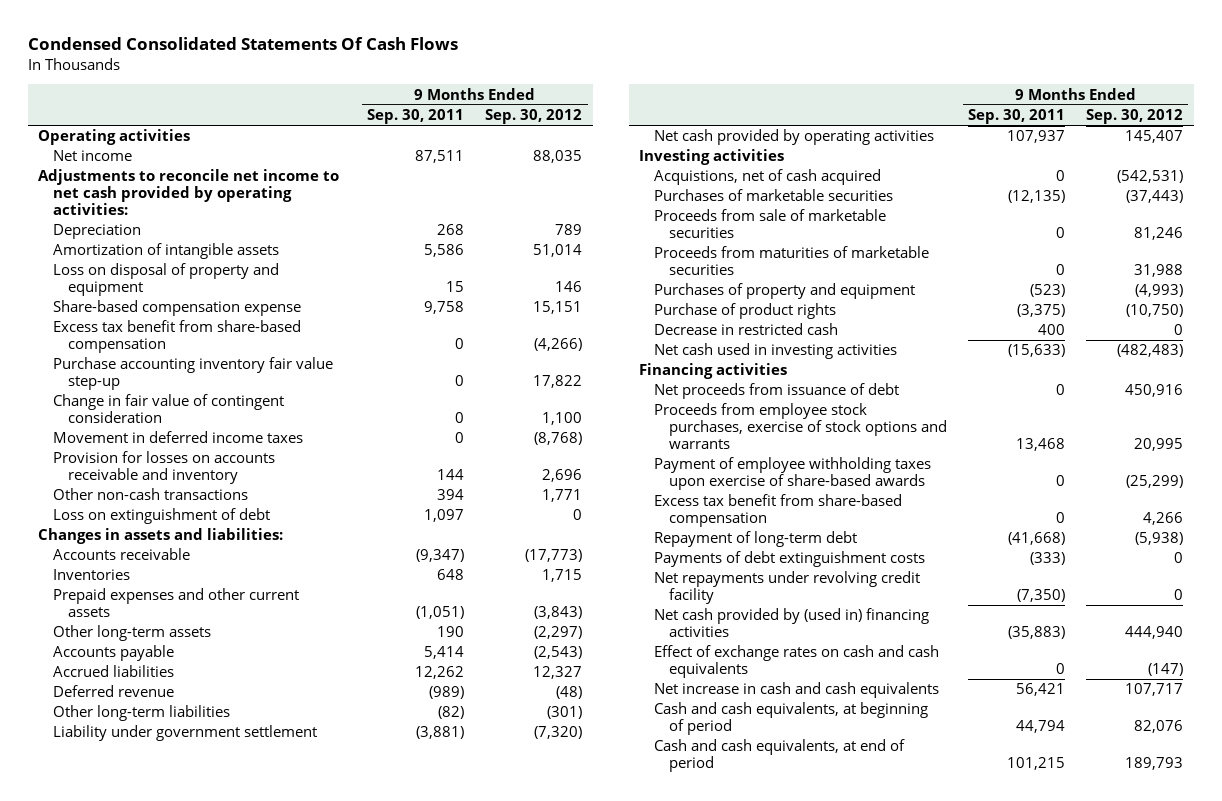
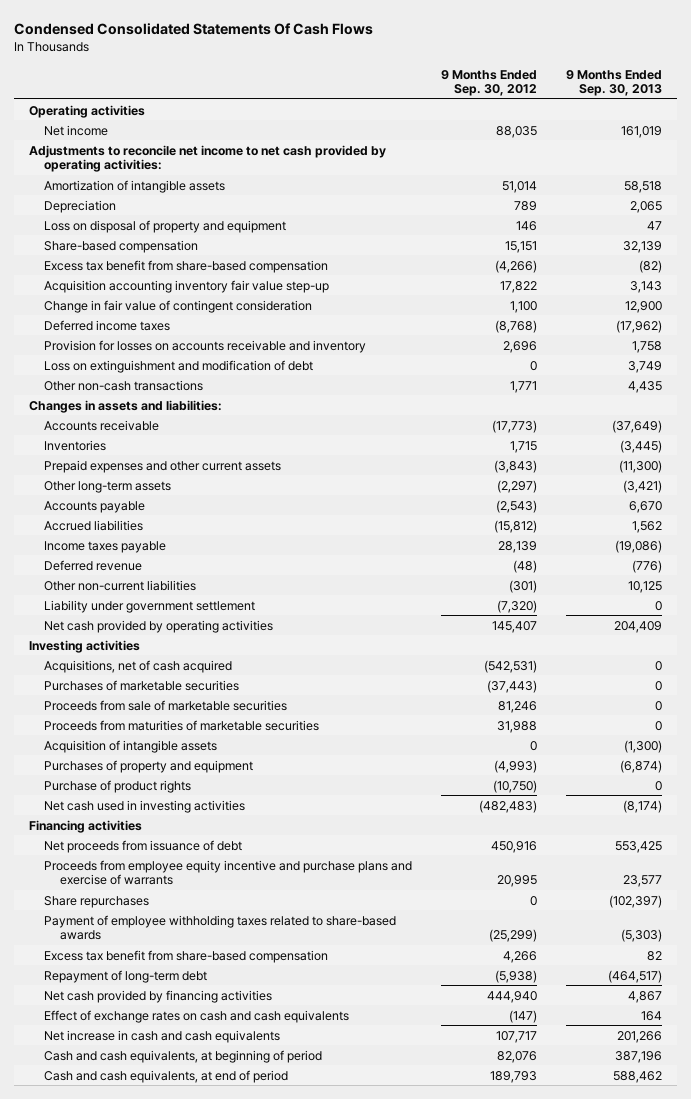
- | 9 Months Ended Sep. 30, 2011 | 9 Months Ended Sep. 30, 2012
+ | 9 Months Ended Sep. 30, 2012 | 9 Months Ended Sep. 30, 2013
moved down: Depreciation | 789 | 2,065
- Share-based compensation expense | 9,758 | 15,151
+ Share-based compensation | 15,151 | 32,139
- Purchase accounting inventory fair value step-up | 0 | 17,822
+ Acquisition accounting inventory fair value step-up | 17,822 | 3,143
- Movement in deferred income taxes | 0 | (8,768)
+ Deferred income taxes | (8,768) | (17,962)
+ Loss on extinguishment and modification of debt | 0 | 3,749
- Loss on extinguishment of debt | 1,097 | 0
- Accrued liabilities | 12,262 | 12,327
+ Accrued liabilities | (15,812) | 1,562
+ Income taxes payable | 28,139 | (19,086)
- Other long-term liabilities | (82) | (301)
+ Other non-current liabilities | (301) | 10,125
- Acquistions, net of cash acquired | 0 | (542,531)
+ Acquisitions, net of cash acquired | (542,531) | 0
+ Acquisition of intangible assets | 0 | (1,300)
- Decrease in restricted cash | 400 | 0
- Proceeds from employee stock purchases, exercise of stock options and warrants | 13,468 | 20,995
- Payment of employee withholding taxes upon exercise of share-based awards | 0 | (25,299)
+ Proceeds from employee equity incentive and purchase plans and exercise of warrants | 20,995 | 23,577
+ Share repurchases | 0 | (102,397)
+ Payment of employee withholding taxes related to share-based awards | (25,299) | (5,303)
- Payments of debt extinguishment costs | (333) | 0
- Net repayments under revolving credit facility | (7,350) | 0
- Net cash provided by (used in) financing activities | (35,883) | 444,940
+ Net cash provided by financing activities | 444,940 | 4,867

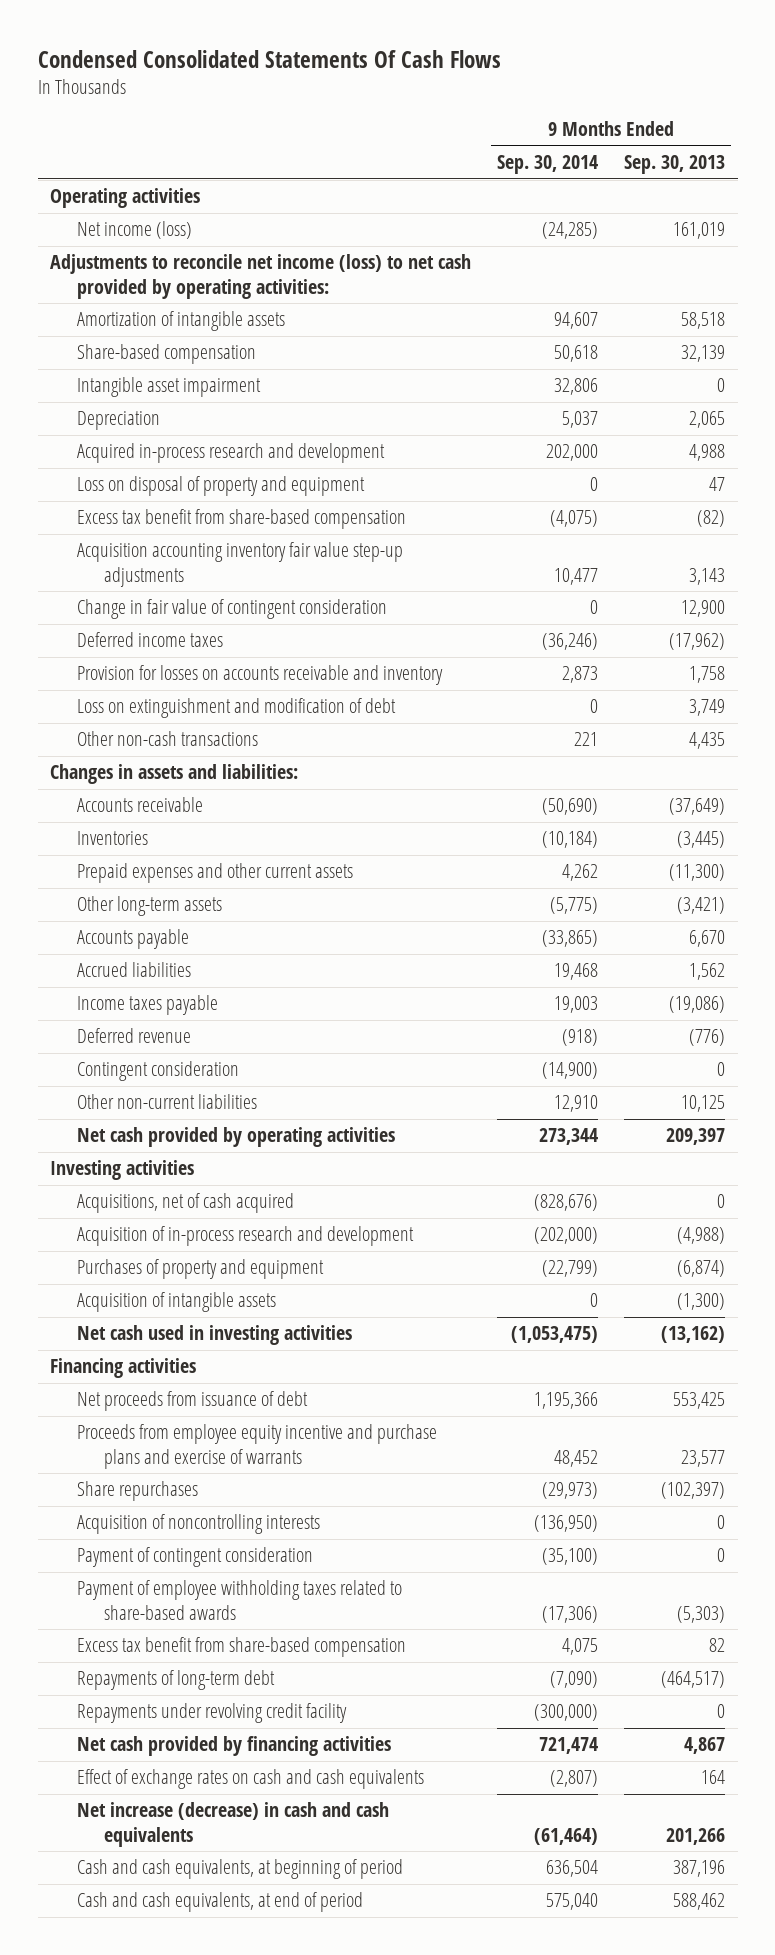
- | 9 Months Ended Sep. 30, 2012 | 9 Months Ended Sep. 30, 2013
+ | 9 Months Ended Sep. 30, 2014 | 9 Months Ended Sep. 30, 2013
- Net income | 88,035 | 161,019
- Adjustments to reconcile net income to net cash provided by operating activities:
+ Net income (loss) | (24,285) | 161,019
+ Adjustments to reconcile net income (loss) to net cash provided by operating activities:
moved up: Share-based compensation | 50,618 | 32,139
+ Intangible asset impairment | 32,806 | 0
+ Acquired in-process research and development | 202,000 | 4,988
- Acquisition accounting inventory fair value step-up | 17,822 | 3,143
+ Acquisition accounting inventory fair value step-up adjustments | 10,477 | 3,143
+ Contingent consideration | (14,900) | 0
- Liability under government settlement | (7,320) | 0
- Net cash provided by operating activities | 145,407 | 204,409
+ Net cash provided by operating activities | 273,344 | 209,397
- Purchases of marketable securities | (37,443) | 0
- Proceeds from sale of marketable securities | 81,246 | 0
- Proceeds from maturities of marketable securities | 31,988 | 0
+ Acquisition of in-process research and development | (202,000) | (4,988)
- Purchase of product rights | (10,750) | 0
- Net cash used in investing activities | (482,483) | (8,174)
moved down: Acquisition of intangible assets | 0 | (1,300)
+ Net cash used in investing activities | (1,053,475) | (13,162)
+ Acquisition of noncontrolling interests | (136,950) | 0
+ Payment of contingent consideration | (35,100) | 0
- Repayment of long-term debt | (5,938) | (464,517)
+ Repayments of long-term debt | (7,090) | (464,517)
+ Repayments under revolving credit facility | (300,000) | 0
- Net increase in cash and cash equivalents | 107,717 | 201,266
+ Net increase (decrease) in cash and cash equivalents | (61,464) | 201,266

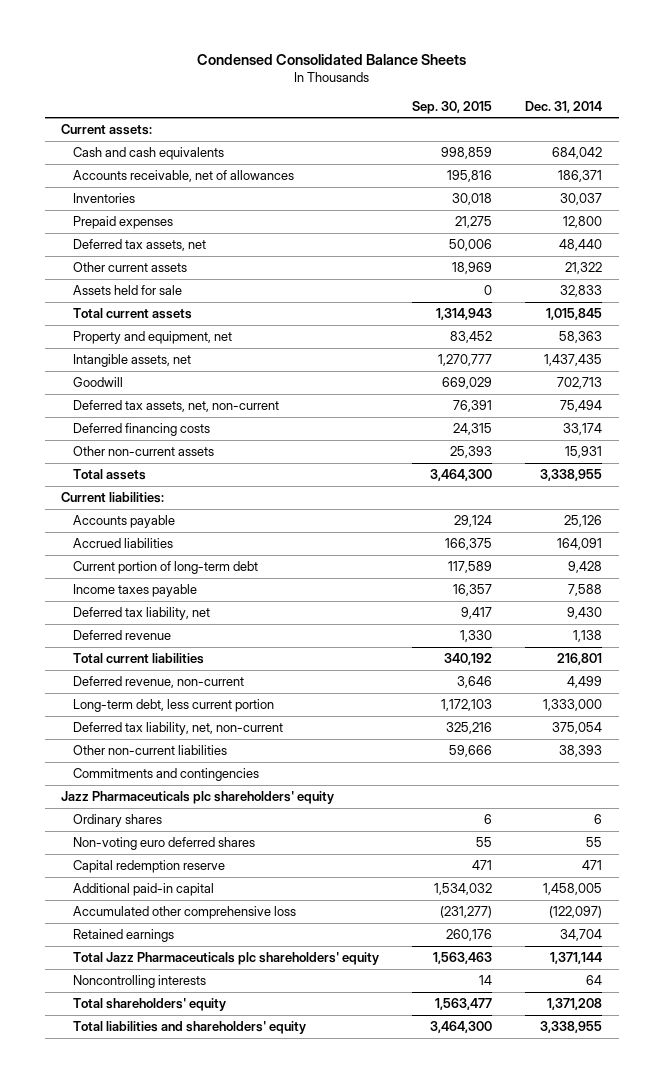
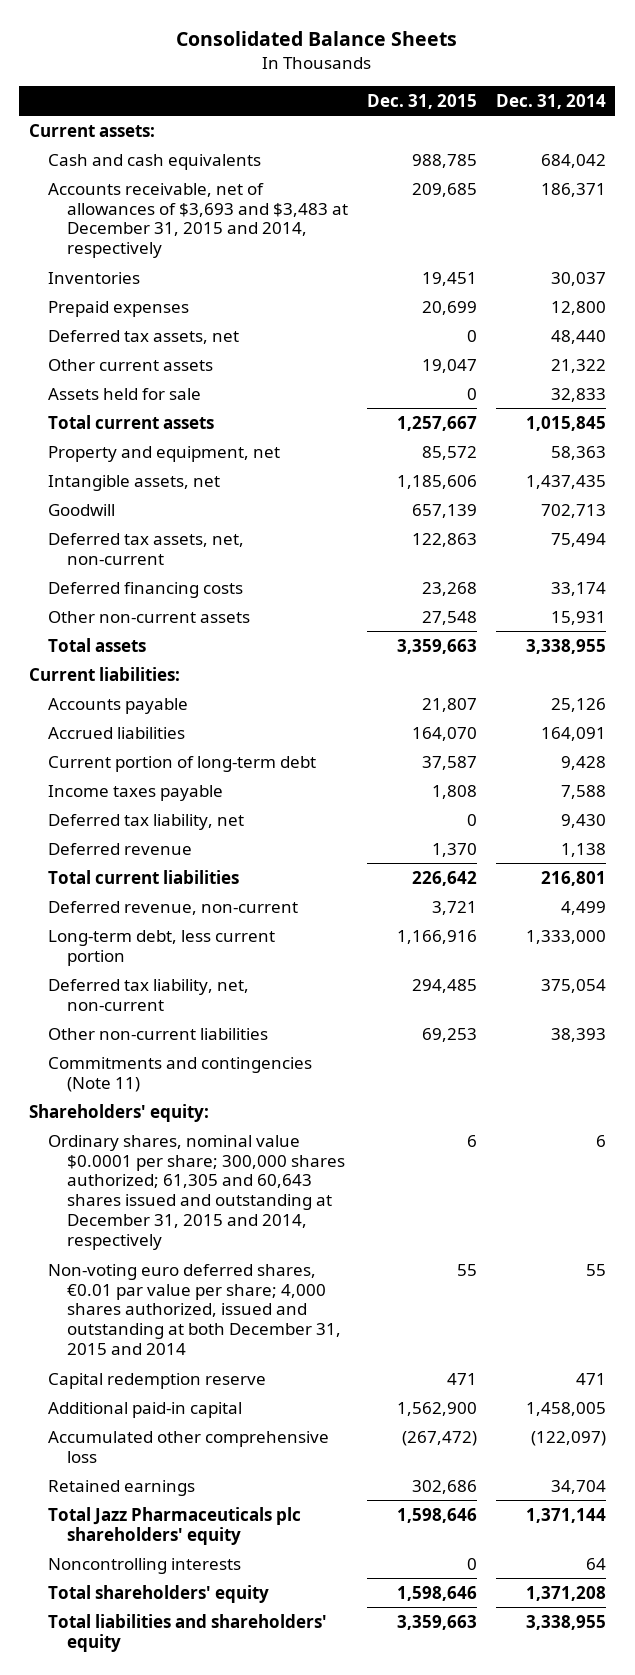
- Condensed Consolidated Balance Sheets
+ Consolidated Balance Sheets
- | Sep. 30, 2015 | Dec. 31, 2014
+ | Dec. 31, 2015 | Dec. 31, 2014
- Accounts receivable, net of allowances | 195,816 | 186,371
+ Accounts receivable, net of allowances of $3,693 and $3,483 at December 31, 2015 and 2014, respectively | 209,685 | 186,371
- Commitments and contingencies
- Jazz Pharmaceuticals plc shareholders' equity
- Ordinary shares | 6 | 6
- Non-voting euro deferred shares | 55 | 55
+ Commitments and contingencies (Note 11)
+ Shareholders' equity:
+ Ordinary shares, nominal value $0.0001 per share; 300,000 shares authorized; 61,305 and 60,643 shares issued and outstanding at December 31, 2015 and 2014, respectively | 6 | 6
+ Non-voting euro deferred shares, €0.01 par value per share; 4,000 shares authorized, issued and outstanding at both December 31, 2015 and 2014 | 55 | 55

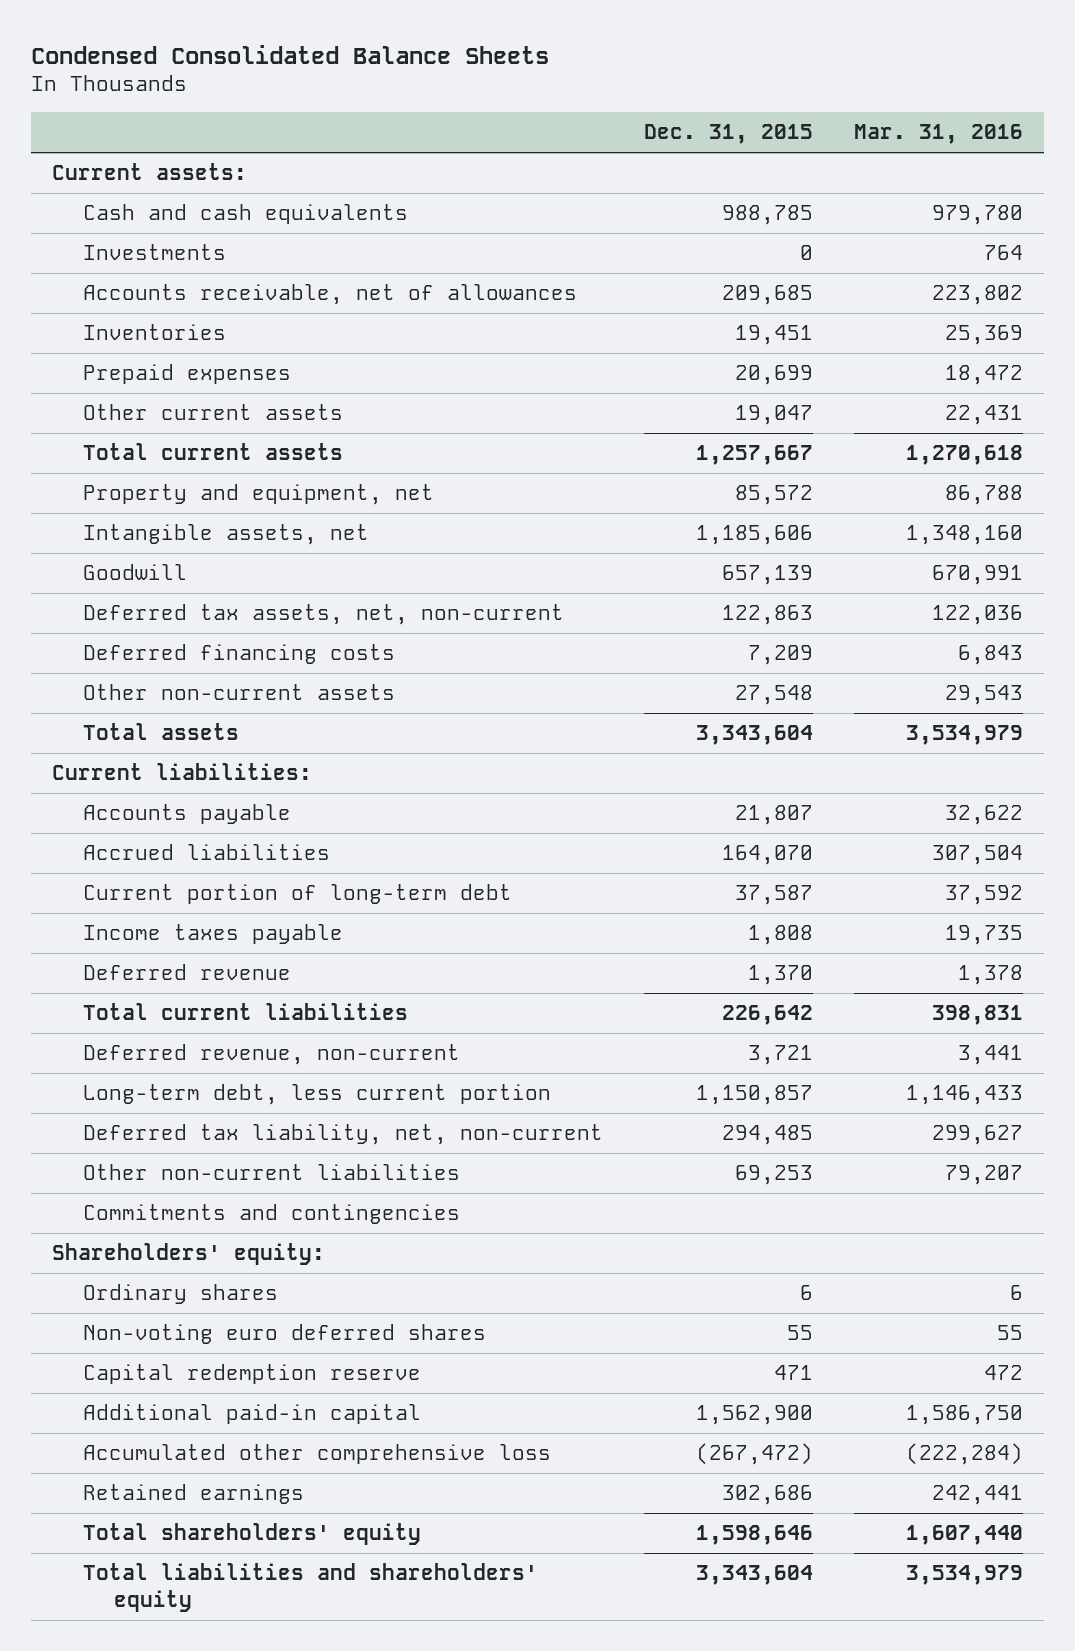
- Consolidated Balance Sheets
+ Condensed Consolidated Balance Sheets
- | Dec. 31, 2015 | Dec. 31, 2014
+ | Dec. 31, 2015 | Mar. 31, 2016
- Accounts receivable, net of allowances of $3,693 and $3,483 at December 31, 2015 and 2014, respectively | 209,685 | 186,371
+ Investments | 0 | 764
+ Accounts receivable, net of allowances | 209,685 | 223,802
- Deferred tax assets, net | 0 | 48,440
- Assets held for sale | 0 | 32,833
- Deferred financing costs | 23,268 | 33,174
+ Deferred financing costs | 7,209 | 6,843
- Total assets | 3,359,663 | 3,338,955
+ Total assets | 3,343,604 | 3,534,979
- Deferred tax liability, net | 0 | 9,430
- Long-term debt, less current portion | 1,166,916 | 1,333,000
+ Long-term debt, less current portion | 1,150,857 | 1,146,433
- Commitments and contingencies (Note 11)
+ Commitments and contingencies
- Ordinary shares, nominal value $0.0001 per share; 300,000 shares authorized; 61,305 and 60,643 shares issued and outstanding at December 31, 2015 and 2014, respectively | 6 | 6
- Non-voting euro deferred shares, €0.01 par value per share; 4,000 shares authorized, issued and outstanding at both December 31, 2015 and 2014 | 55 | 55
+ Ordinary shares | 6 | 6
+ Non-voting euro deferred shares | 55 | 55
- Total Jazz Pharmaceuticals plc shareholders' equity | 1,598,646 | 1,371,144
- Noncontrolling interests | 0 | 64
- Total liabilities and shareholders' equity | 3,359,663 | 3,338,955
+ Total liabilities and shareholders' equity | 3,343,604 | 3,534,979

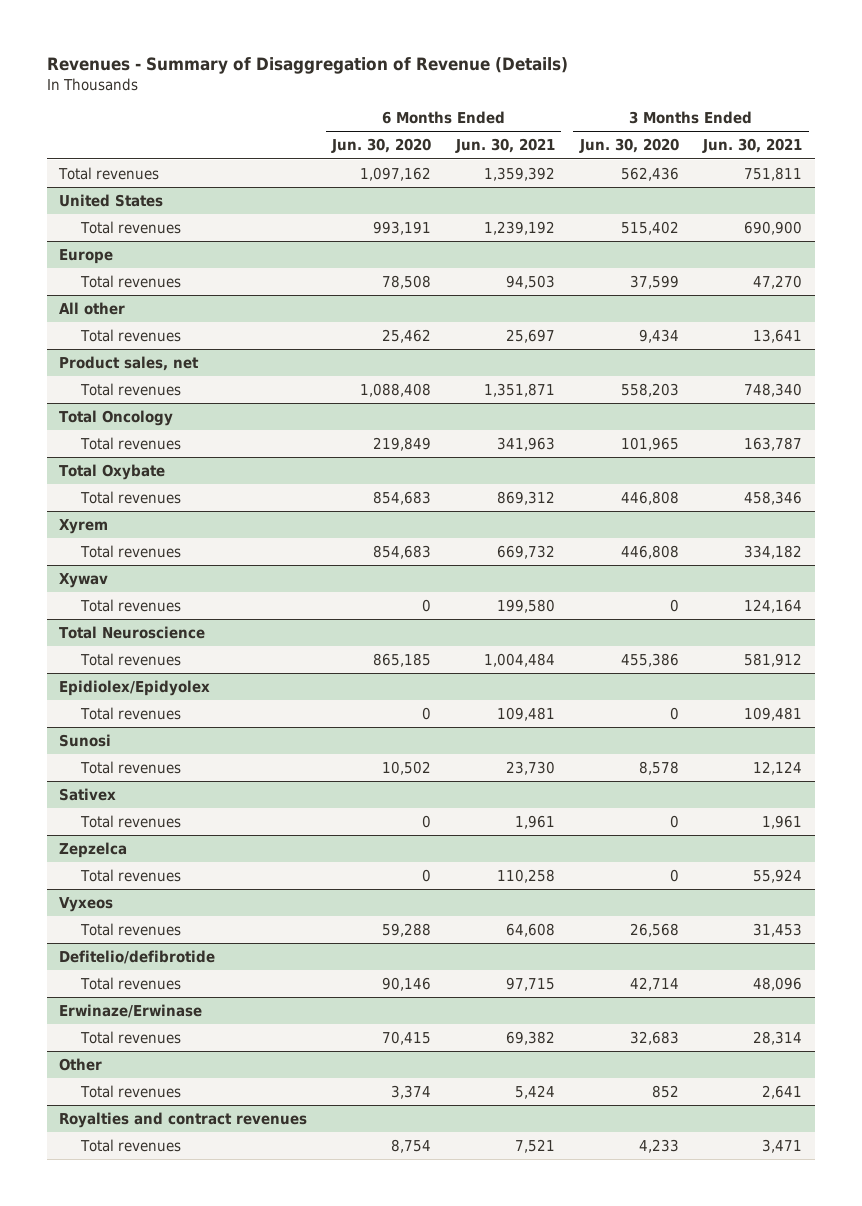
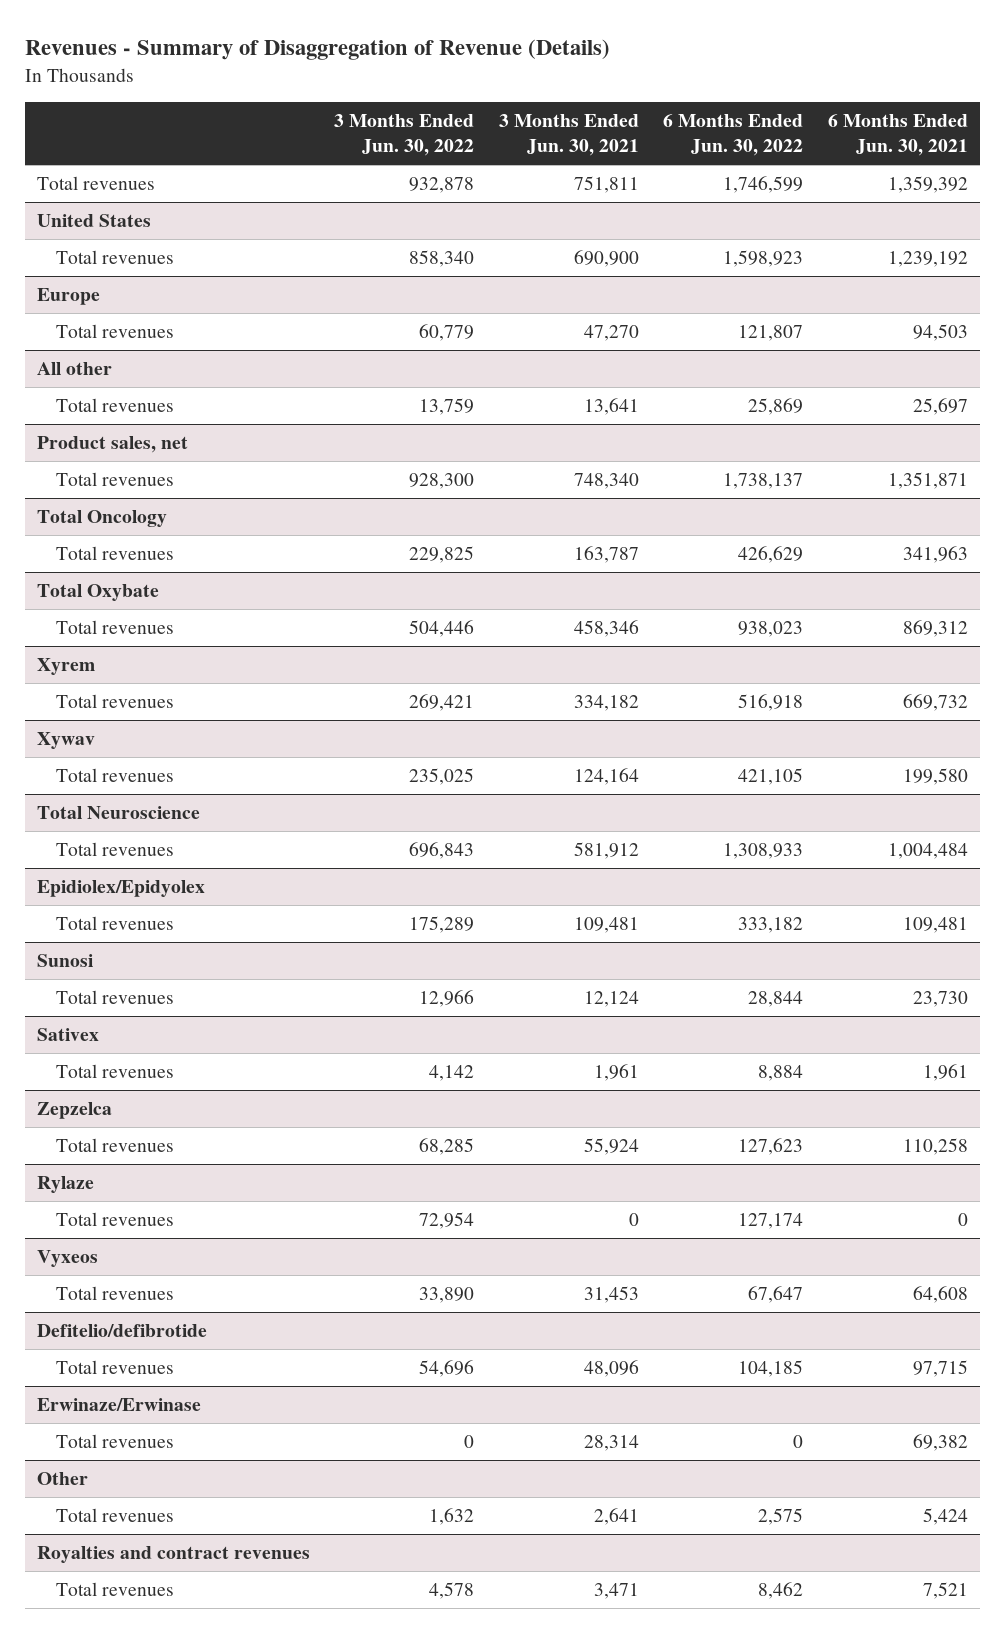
- | 6 Months Ended Jun. 30, 2020 | 6 Months Ended Jun. 30, 2021 | 3 Months Ended Jun. 30, 2020 | 3 Months Ended Jun. 30, 2021
+ | 3 Months Ended Jun. 30, 2022 | 3 Months Ended Jun. 30, 2021 | 6 Months Ended Jun. 30, 2022 | 6 Months Ended Jun. 30, 2021
+ Rylaze
+ Total revenues | 72,954 | 0 | 127,174 | 0

